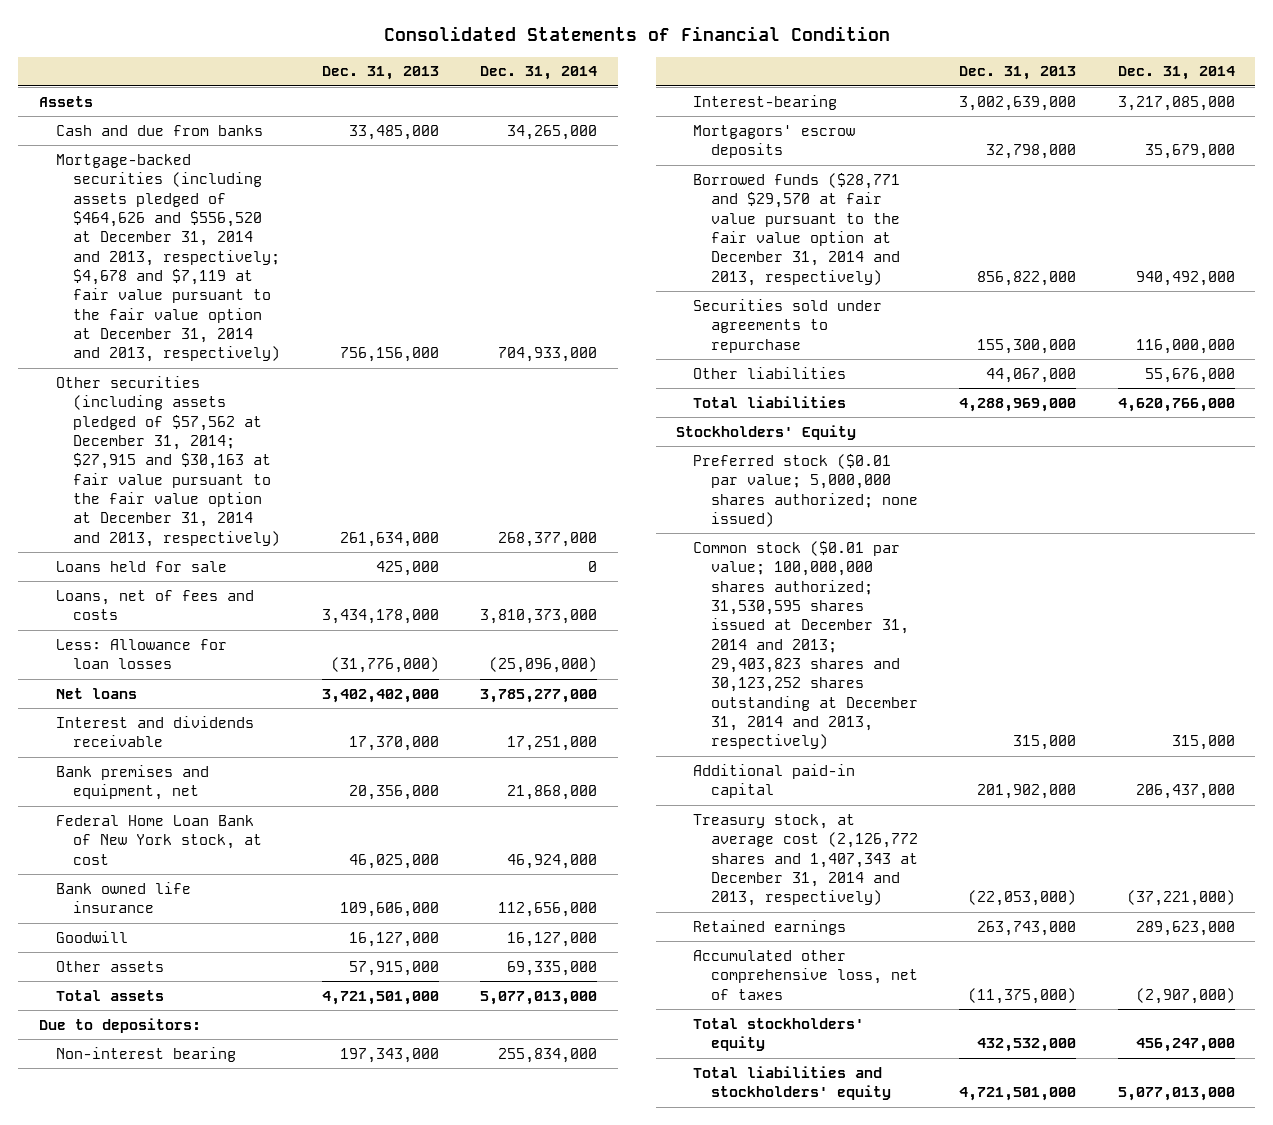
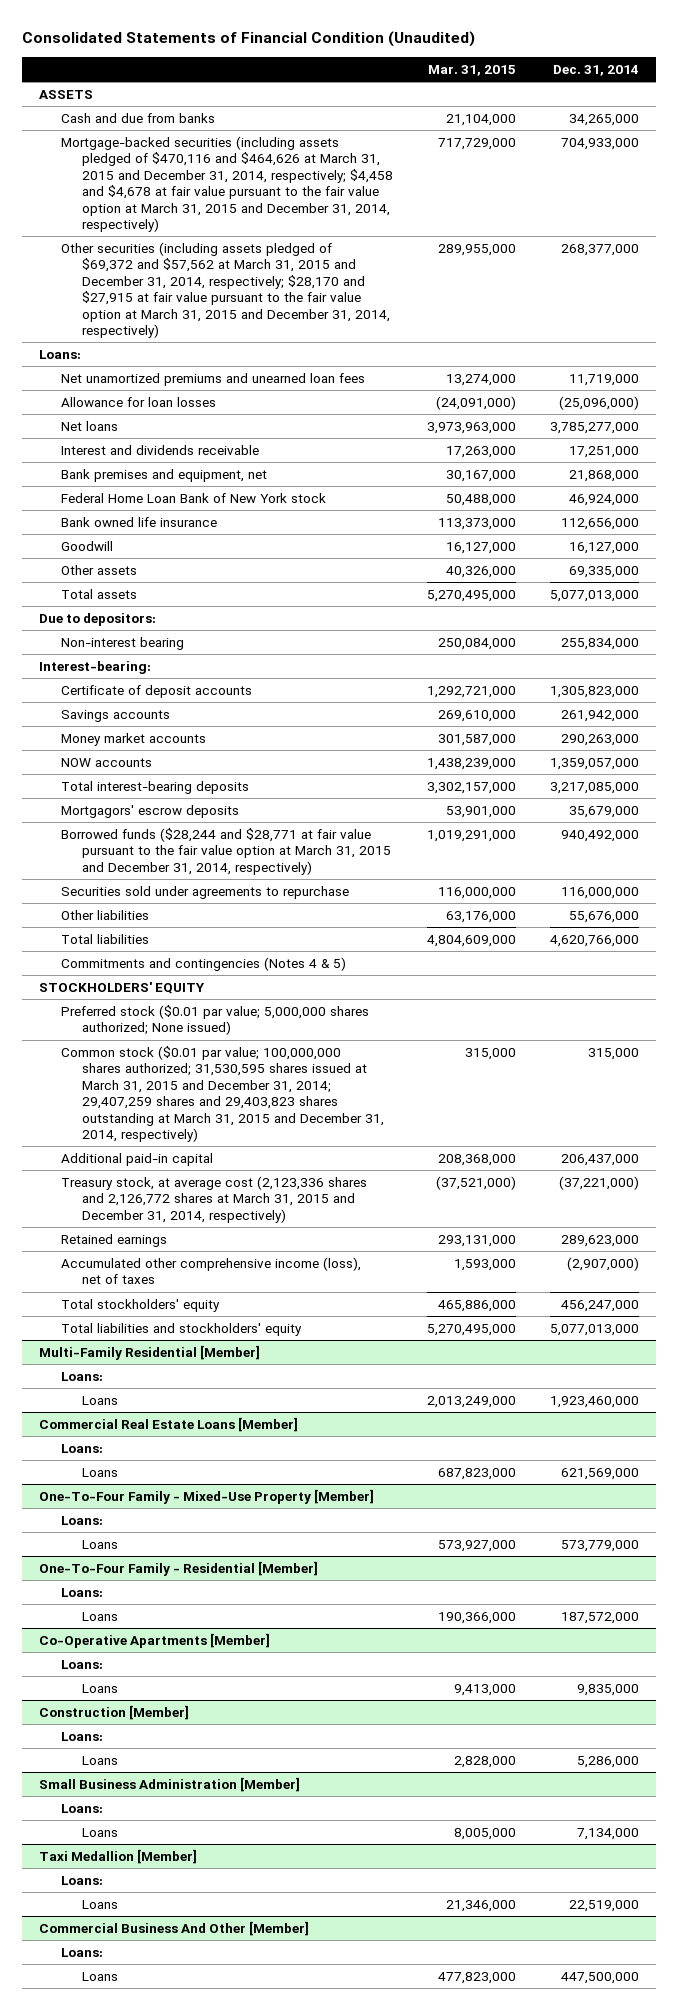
- Consolidated Statements of Financial Condition
+ Consolidated Statements of Financial Condition (Unaudited)
- | Dec. 31, 2013 | Dec. 31, 2014
+ | Mar. 31, 2015 | Dec. 31, 2014
- Assets
+ ASSETS
- Mortgage-backed securities (including assets pledged of $464,626 and $556,520 at December 31, 2014 and 2013, respectively; $4,678 and $7,119 at fair value pursuant to the fair value option at December 31, 2014 and 2013, respectively) | 756,156,000 | 704,933,000
- Other securities (including assets pledged of $57,562 at December 31, 2014; $27,915 and $30,163 at fair value pursuant to the fair value option at December 31, 2014 and 2013, respectively) | 261,634,000 | 268,377,000
- Loans held for sale | 425,000 | 0
- Loans, net of fees and costs | 3,434,178,000 | 3,810,373,000
- Less: Allowance for loan losses | (31,776,000) | (25,096,000)
+ Mortgage-backed securities (including assets pledged of $470,116 and $464,626 at March 31, 2015 and December 31, 2014, respectively; $4,458 and $4,678 at fair value pursuant to the fair value option at March 31, 2015 and December 31, 2014, respectively) | 717,729,000 | 704,933,000
+ Other securities (including assets pledged of $69,372 and $57,562 at March 31, 2015 and December 31, 2014, respectively; $28,170 and $27,915 at fair value pursuant to the fair value option at March 31, 2015 and December 31, 2014, respectively) | 289,955,000 | 268,377,000
+ Loans:
+ Net unamortized premiums and unearned loan fees | 13,274,000 | 11,719,000
+ Allowance for loan losses | (24,091,000) | (25,096,000)
- Federal Home Loan Bank of New York stock, at cost | 46,025,000 | 46,924,000
+ Federal Home Loan Bank of New York stock | 50,488,000 | 46,924,000
- Interest-bearing | 3,002,639,000 | 3,217,085,000
+ Interest-bearing:
+ Certificate of deposit accounts | 1,292,721,000 | 1,305,823,000
+ Savings accounts | 269,610,000 | 261,942,000
+ Money market accounts | 301,587,000 | 290,263,000
+ NOW accounts | 1,438,239,000 | 1,359,057,000
+ Total interest-bearing deposits | 3,302,157,000 | 3,217,085,000
- Borrowed funds ($28,771 and $29,570 at fair value pursuant to the fair value option at December 31, 2014 and 2013, respectively) | 856,822,000 | 940,492,000
+ Borrowed funds ($28,244 and $28,771 at fair value pursuant to the fair value option at March 31, 2015 and December 31, 2014, respectively) | 1,019,291,000 | 940,492,000
- Stockholders' Equity
- Preferred stock ($0.01 par value; 5,000,000 shares authorized; none issued)
- Common stock ($0.01 par value; 100,000,000 shares authorized; 31,530,595 shares issued at December 31, 2014 and 2013; 29,403,823 shares and 30,123,252 shares outstanding at December 31, 2014 and 2013, respectively) | 315,000 | 315,000
+ Commitments and contingencies (Notes 4 & 5)
+ STOCKHOLDERS' EQUITY
+ Preferred stock ($0.01 par value; 5,000,000 shares authorized; None issued)
+ Common stock ($0.01 par value; 100,000,000 shares authorized; 31,530,595 shares issued at March 31, 2015 and December 31, 2014; 29,407,259 shares and 29,403,823 shares outstanding at March 31, 2015 and December 31, 2014, respectively) | 315,000 | 315,000
- Treasury stock, at average cost (2,126,772 shares and 1,407,343 at December 31, 2014 and 2013, respectively) | (22,053,000) | (37,221,000)
+ Treasury stock, at average cost (2,123,336 shares and 2,126,772 shares at March 31, 2015 and December 31, 2014, respectively) | (37,521,000) | (37,221,000)
- Accumulated other comprehensive loss, net of taxes | (11,375,000) | (2,907,000)
+ Accumulated other comprehensive income (loss), net of taxes | 1,593,000 | (2,907,000)
+ Multi-Family Residential [Member]
+ Loans:
+ Loans | 2,013,249,000 | 1,923,460,000
+ Commercial Real Estate Loans [Member]
+ Loans:
+ Loans | 687,823,000 | 621,569,000
+ One-To-Four Family - Mixed-Use Property [Member]
+ Loans:
+ Loans | 573,927,000 | 573,779,000
+ One-To-Four Family - Residential [Member]
+ Loans:
+ Loans | 190,366,000 | 187,572,000
+ Co-Operative Apartments [Member]
+ Loans:
+ Loans | 9,413,000 | 9,835,000
+ Construction [Member]
+ Loans:
+ Loans | 2,828,000 | 5,286,000
+ Small Business Administration [Member]
+ Loans:
+ Loans | 8,005,000 | 7,134,000
+ Taxi Medallion [Member]
+ Loans:
+ Loans | 21,346,000 | 22,519,000
+ Commercial Business And Other [Member]
+ Loans:
+ Loans | 477,823,000 | 447,500,000

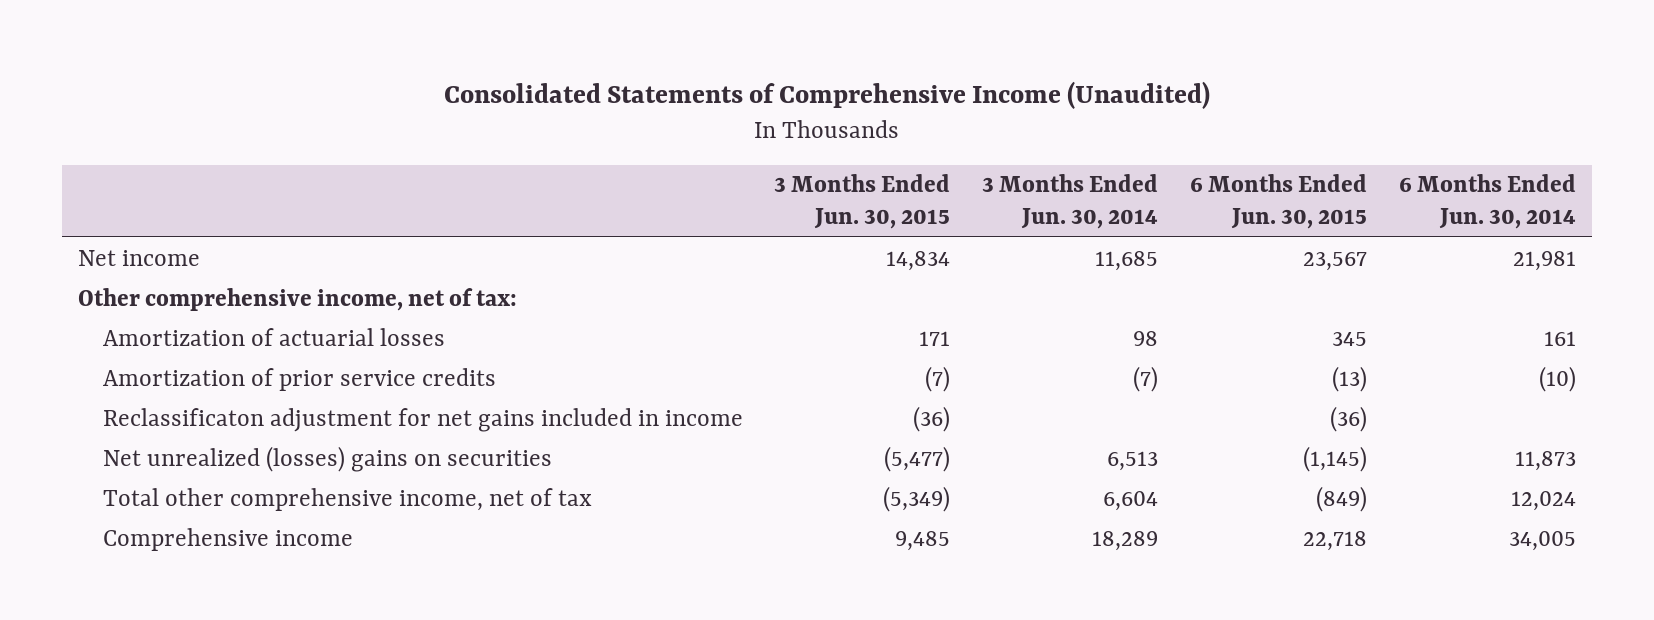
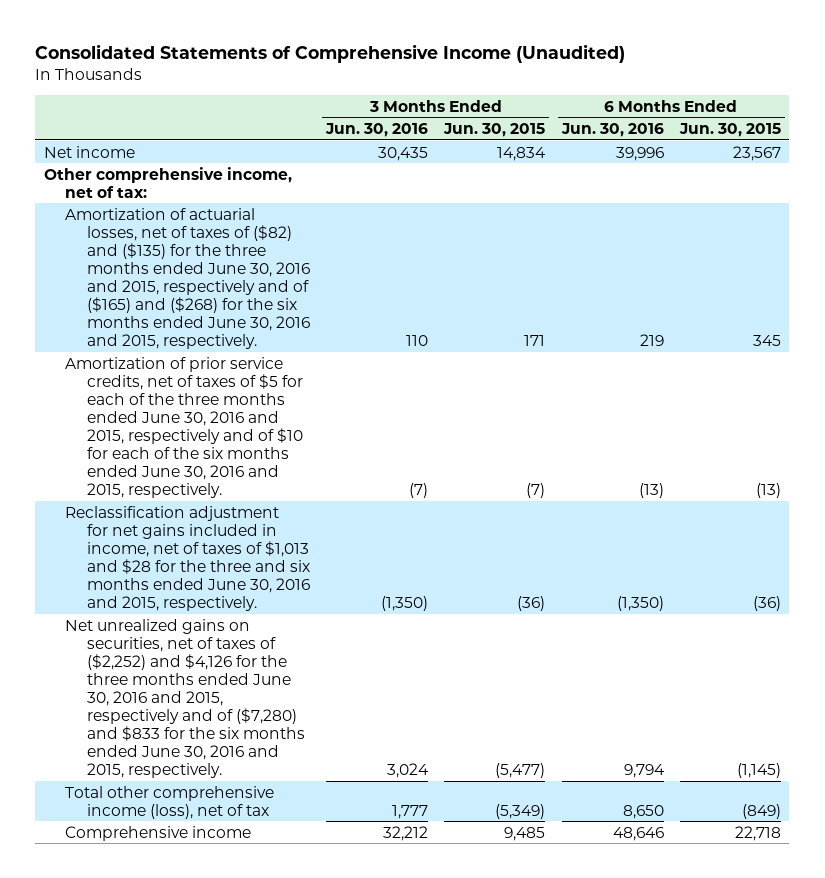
- | 3 Months Ended Jun. 30, 2015 | 3 Months Ended Jun. 30, 2014 | 6 Months Ended Jun. 30, 2015 | 6 Months Ended Jun. 30, 2014
+ | 3 Months Ended Jun. 30, 2016 | 3 Months Ended Jun. 30, 2015 | 6 Months Ended Jun. 30, 2016 | 6 Months Ended Jun. 30, 2015
- Amortization of actuarial losses | 171 | 98 | 345 | 161
- Amortization of prior service credits | (7) | (7) | (13) | (10)
- Reclassificaton adjustment for net gains included in income | (36) | | (36) |
- Net unrealized (losses) gains on securities | (5,477) | 6,513 | (1,145) | 11,873
- Total other comprehensive income, net of tax | (5,349) | 6,604 | (849) | 12,024
+ Amortization of actuarial losses, net of taxes of ($82) and ($135) for the three months ended June 30, 2016 and 2015, respectively and of ($165) and ($268) for the six months ended June 30, 2016 and 2015, respectively. | 110 | 171 | 219 | 345
+ Amortization of prior service credits, net of taxes of $5 for each of the three months ended June 30, 2016 and 2015, respectively and of $10 for each of the six months ended June 30, 2016 and 2015, respectively. | (7) | (7) | (13) | (13)
+ Reclassification adjustment for net gains included in income, net of taxes of $1,013 and $28 for the three and six months ended June 30, 2016 and 2015, respectively. | (1,350) | (36) | (1,350) | (36)
+ Net unrealized gains on securities, net of taxes of ($2,252) and $4,126 for the three months ended June 30, 2016 and 2015, respectively and of ($7,280) and $833 for the six months ended June 30, 2016 and 2015, respectively. | 3,024 | (5,477) | 9,794 | (1,145)
+ Total other comprehensive income (loss), net of tax | 1,777 | (5,349) | 8,650 | (849)

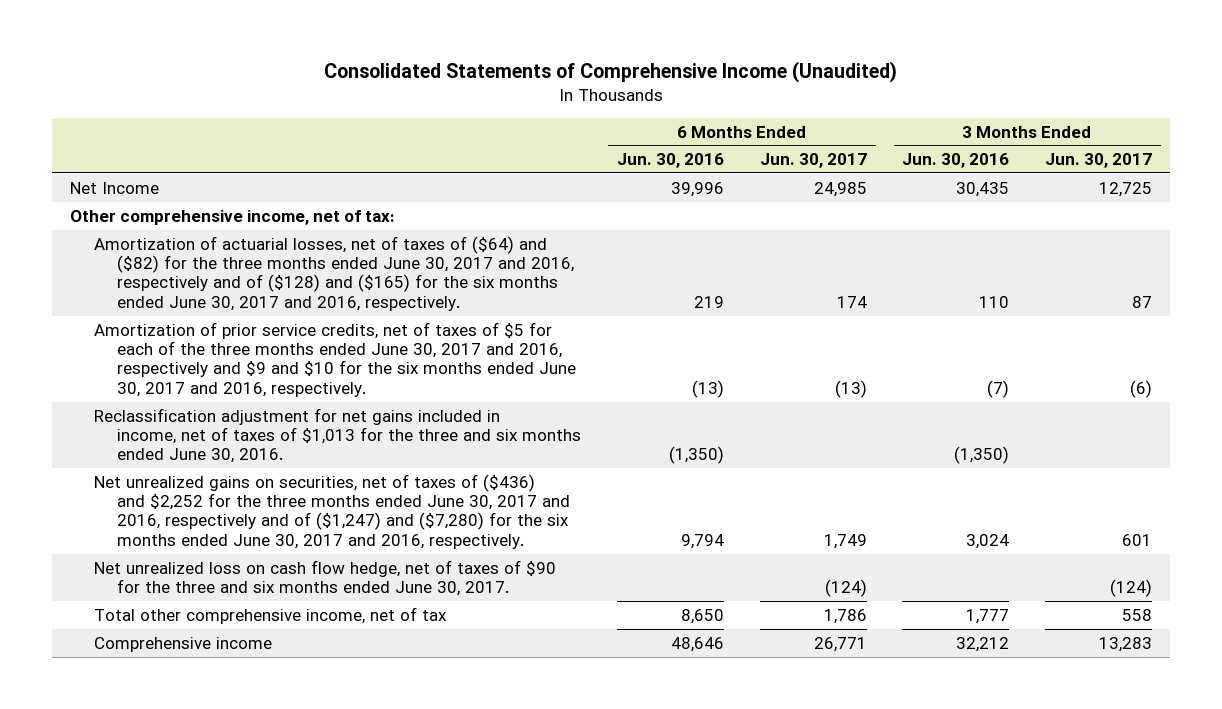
- | 3 Months Ended Jun. 30, 2016 | 3 Months Ended Jun. 30, 2015 | 6 Months Ended Jun. 30, 2016 | 6 Months Ended Jun. 30, 2015
+ | 6 Months Ended Jun. 30, 2016 | 6 Months Ended Jun. 30, 2017 | 3 Months Ended Jun. 30, 2016 | 3 Months Ended Jun. 30, 2017
- Net income | 30,435 | 14,834 | 39,996 | 23,567
+ Net Income | 39,996 | 24,985 | 30,435 | 12,725
- Amortization of actuarial losses, net of taxes of ($82) and ($135) for the three months ended June 30, 2016 and 2015, respectively and of ($165) and ($268) for the six months ended June 30, 2016 and 2015, respectively. | 110 | 171 | 219 | 345
- Amortization of prior service credits, net of taxes of $5 for each of the three months ended June 30, 2016 and 2015, respectively and of $10 for each of the six months ended June 30, 2016 and 2015, respectively. | (7) | (7) | (13) | (13)
- Reclassification adjustment for net gains included in income, net of taxes of $1,013 and $28 for the three and six months ended June 30, 2016 and 2015, respectively. | (1,350) | (36) | (1,350) | (36)
- Net unrealized gains on securities, net of taxes of ($2,252) and $4,126 for the three months ended June 30, 2016 and 2015, respectively and of ($7,280) and $833 for the six months ended June 30, 2016 and 2015, respectively. | 3,024 | (5,477) | 9,794 | (1,145)
- Total other comprehensive income (loss), net of tax | 1,777 | (5,349) | 8,650 | (849)
+ Amortization of actuarial losses, net of taxes of ($64) and ($82) for the three months ended June 30, 2017 and 2016, respectively and of ($128) and ($165) for the six months ended June 30, 2017 and 2016, respectively. | 219 | 174 | 110 | 87
+ Amortization of prior service credits, net of taxes of $5 for each of the three months ended June 30, 2017 and 2016, respectively and $9 and $10 for the six months ended June 30, 2017 and 2016, respectively. | (13) | (13) | (7) | (6)
+ Reclassification adjustment for net gains included in income, net of taxes of $1,013 for the three and six months ended June 30, 2016. | (1,350) | | (1,350) |
+ Net unrealized gains on securities, net of taxes of ($436) and $2,252 for the three months ended June 30, 2017 and 2016, respectively and of ($1,247) and ($7,280) for the six months ended June 30, 2017 and 2016, respectively. | 9,794 | 1,749 | 3,024 | 601
+ Net unrealized loss on cash flow hedge, net of taxes of $90 for the three and six months ended June 30, 2017. | | (124) | | (124)
+ Total other comprehensive income, net of tax | 8,650 | 1,786 | 1,777 | 558

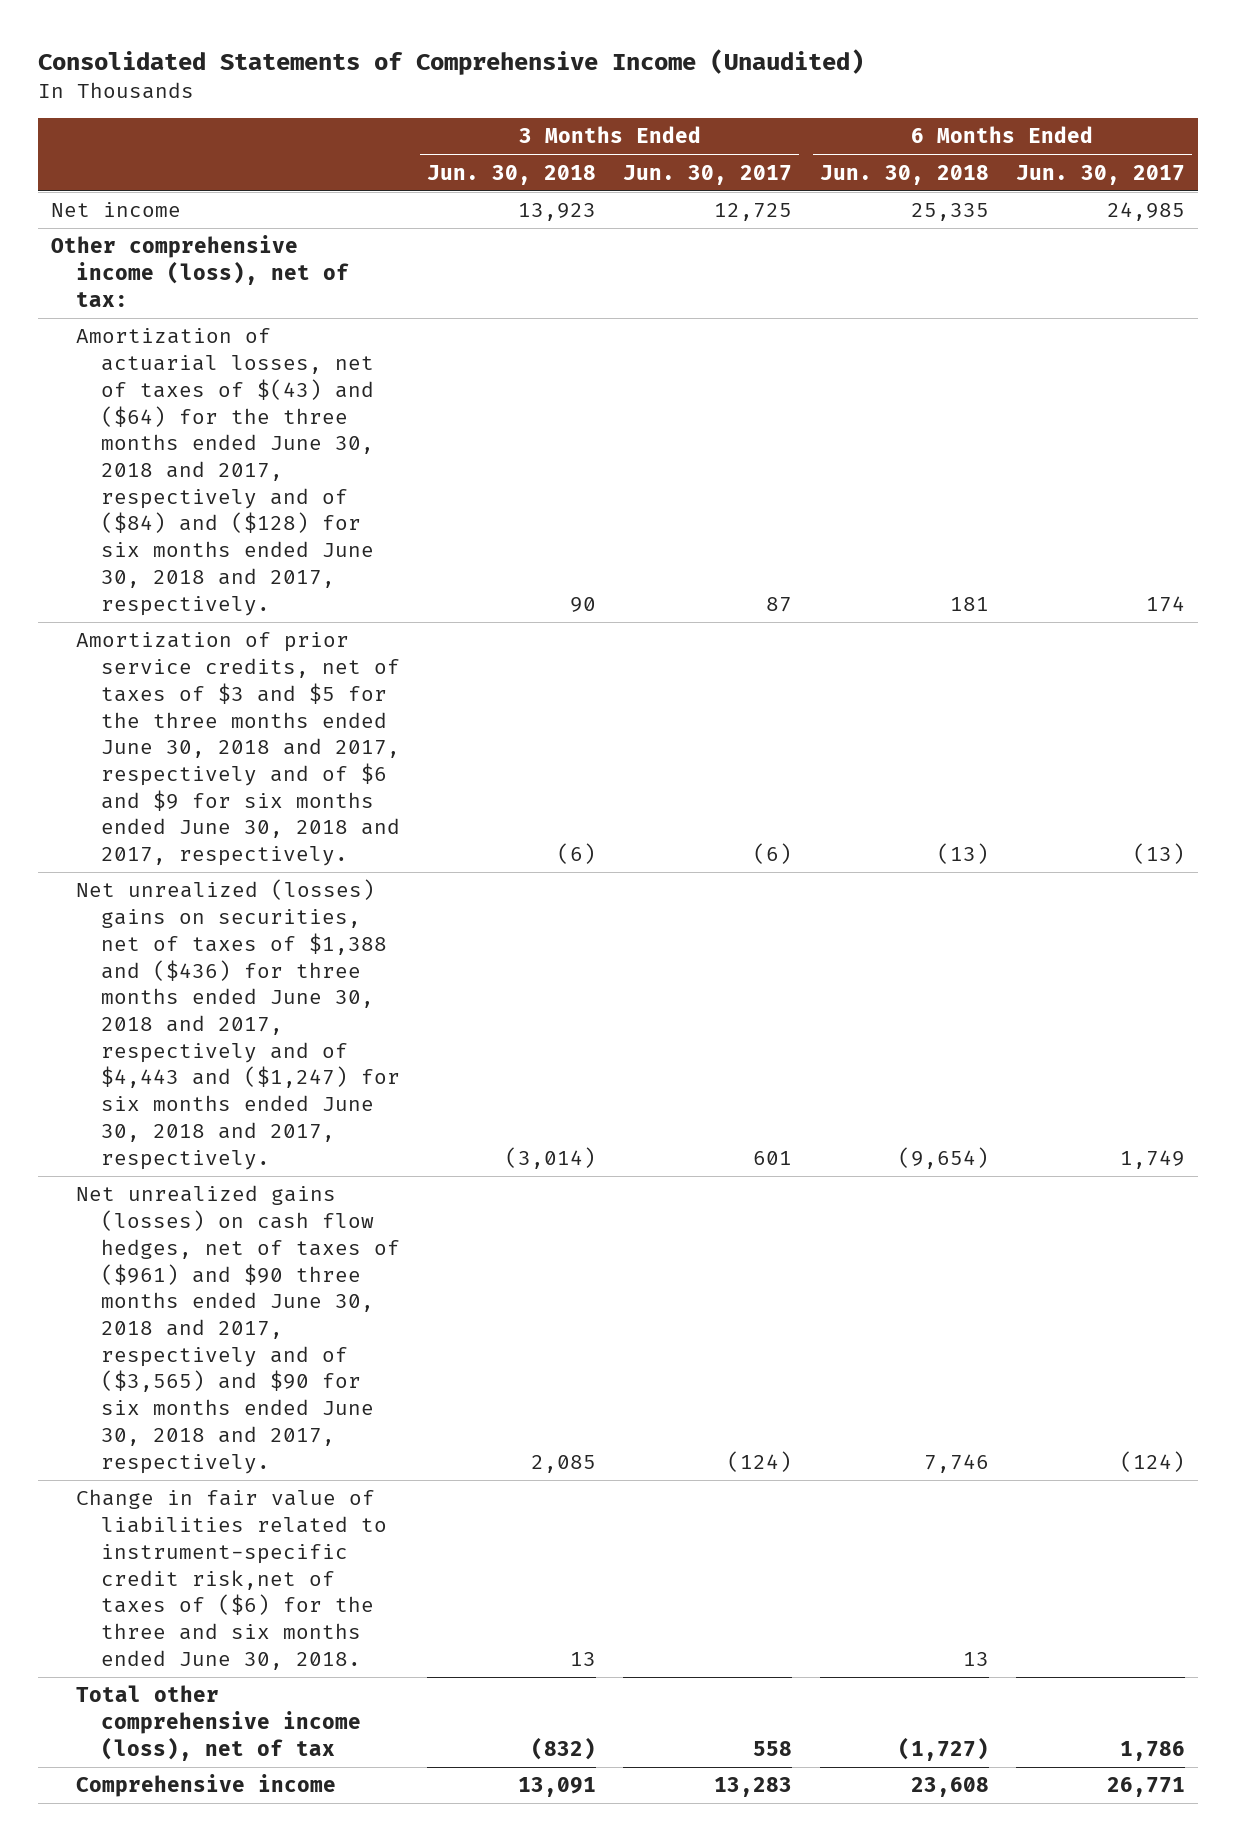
- | 6 Months Ended Jun. 30, 2016 | 6 Months Ended Jun. 30, 2017 | 3 Months Ended Jun. 30, 2016 | 3 Months Ended Jun. 30, 2017
+ | 3 Months Ended Jun. 30, 2018 | 3 Months Ended Jun. 30, 2017 | 6 Months Ended Jun. 30, 2018 | 6 Months Ended Jun. 30, 2017
- Net Income | 39,996 | 24,985 | 30,435 | 12,725
- Other comprehensive income, net of tax:
- Amortization of actuarial losses, net of taxes of ($64) and ($82) for the three months ended June 30, 2017 and 2016, respectively and of ($128) and ($165) for the six months ended June 30, 2017 and 2016, respectively. | 219 | 174 | 110 | 87
- Amortization of prior service credits, net of taxes of $5 for each of the three months ended June 30, 2017 and 2016, respectively and $9 and $10 for the six months ended June 30, 2017 and 2016, respectively. | (13) | (13) | (7) | (6)
- Reclassification adjustment for net gains included in income, net of taxes of $1,013 for the three and six months ended June 30, 2016. | (1,350) | | (1,350) |
- Net unrealized gains on securities, net of taxes of ($436) and $2,252 for the three months ended June 30, 2017 and 2016, respectively and of ($1,247) and ($7,280) for the six months ended June 30, 2017 and 2016, respectively. | 9,794 | 1,749 | 3,024 | 601
- Net unrealized loss on cash flow hedge, net of taxes of $90 for the three and six months ended June 30, 2017. | | (124) | | (124)
- Total other comprehensive income, net of tax | 8,650 | 1,786 | 1,777 | 558
+ Net income | 13,923 | 12,725 | 25,335 | 24,985
+ Other comprehensive income (loss), net of tax:
+ Amortization of actuarial losses, net of taxes of $(43) and ($64) for the three months ended June 30, 2018 and 2017, respectively and of ($84) and ($128) for six months ended June 30, 2018 and 2017, respectively. | 90 | 87 | 181 | 174
+ Amortization of prior service credits, net of taxes of $3 and $5 for the three months ended June 30, 2018 and 2017, respectively and of $6 and $9 for six months ended June 30, 2018 and 2017, respectively. | (6) | (6) | (13) | (13)
+ Net unrealized (losses) gains on securities, net of taxes of $1,388 and ($436) for three months ended June 30, 2018 and 2017, respectively and of $4,443 and ($1,247) for six months ended June 30, 2018 and 2017, respectively. | (3,014) | 601 | (9,654) | 1,749
+ Net unrealized gains (losses) on cash flow hedges, net of taxes of ($961) and $90 three months ended June 30, 2018 and 2017, respectively and of ($3,565) and $90 for six months ended June 30, 2018 and 2017, respectively. | 2,085 | (124) | 7,746 | (124)
+ Change in fair value of liabilities related to instrument-specific credit risk,net of taxes of ($6) for the three and six months ended June 30, 2018. | 13 | | 13 |
+ Total other comprehensive income (loss), net of tax | (832) | 558 | (1,727) | 1,786

